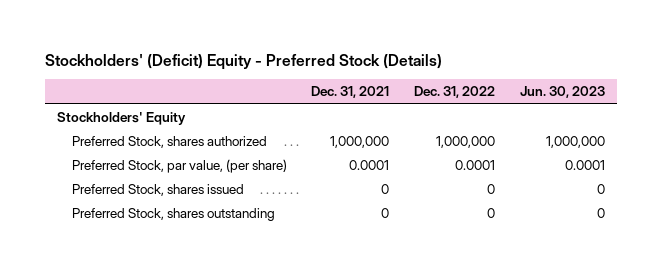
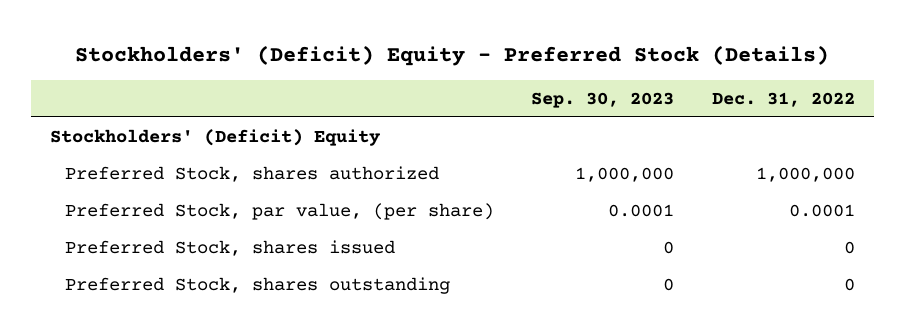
- | Dec. 31, 2021 | Dec. 31, 2022 | Jun. 30, 2023
+ | Sep. 30, 2023 | Dec. 31, 2022
- Stockholders' Equity
+ Stockholders' (Deficit) Equity

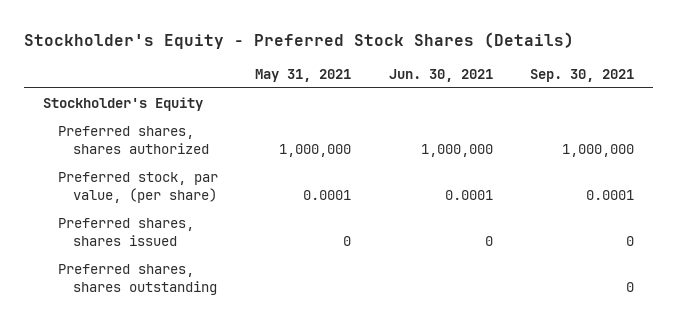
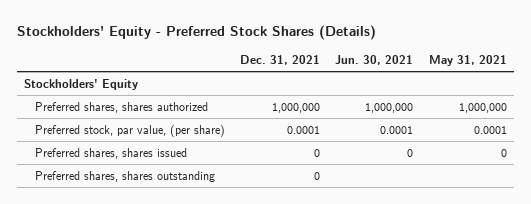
- Stockholder's Equity - Preferred Stock Shares (Details)
+ Stockholders' Equity - Preferred Stock Shares (Details)
- | May 31, 2021 | Jun. 30, 2021 | Sep. 30, 2021
+ | Dec. 31, 2021 | Jun. 30, 2021 | May 31, 2021
- Stockholder's Equity
+ Stockholders' Equity

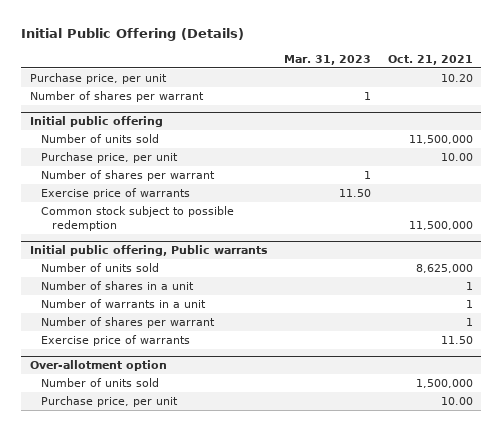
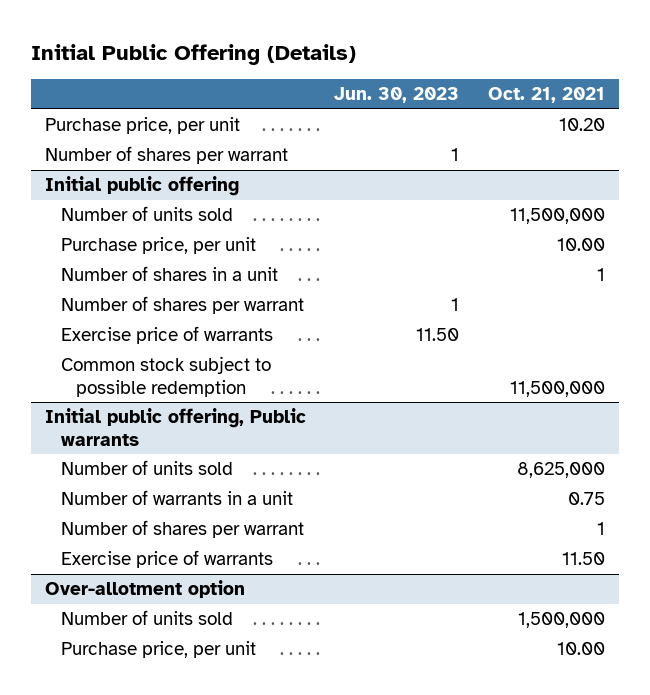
- | Mar. 31, 2023 | Oct. 21, 2021
+ | Jun. 30, 2023 | Oct. 21, 2021
@ Initial public offering
+ Number of shares in a unit | | 1
@ Initial public offering, Public warrants
- Number of shares in a unit | | 1
- Number of warrants in a unit | | 1
+ Number of warrants in a unit | | 0.75

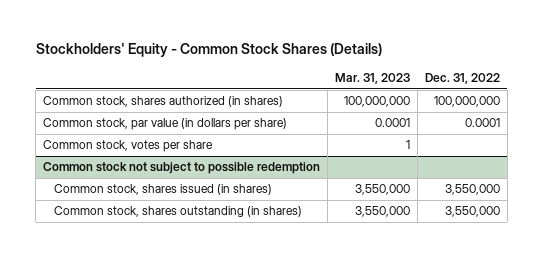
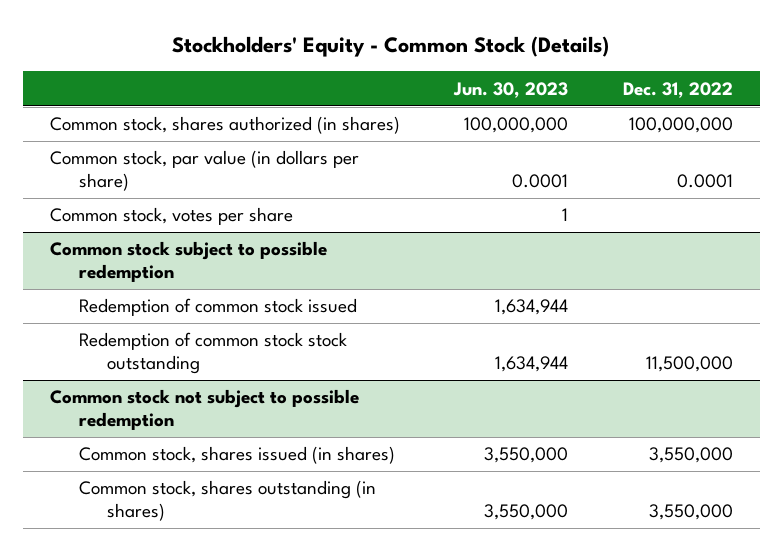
- Stockholders' Equity - Common Stock Shares (Details)
+ Stockholders' Equity - Common Stock (Details)
- | Mar. 31, 2023 | Dec. 31, 2022
+ | Jun. 30, 2023 | Dec. 31, 2022
+ Common stock subject to possible redemption
+ Redemption of common stock issued | 1,634,944 |
+ Redemption of common stock stock outstanding | 1,634,944 | 11,500,000

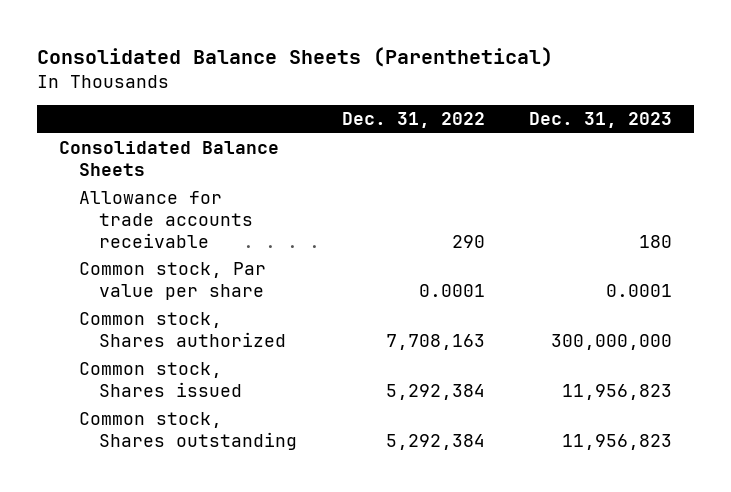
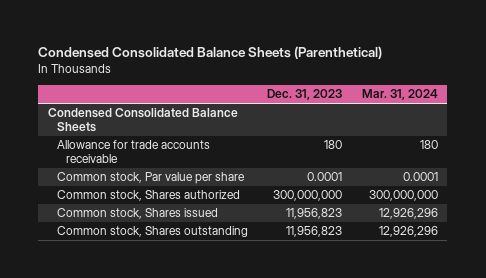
- Consolidated Balance Sheets (Parenthetical)
+ Condensed Consolidated Balance Sheets (Parenthetical)
- | Dec. 31, 2022 | Dec. 31, 2023
+ | Dec. 31, 2023 | Mar. 31, 2024
- Consolidated Balance Sheets
+ Condensed Consolidated Balance Sheets

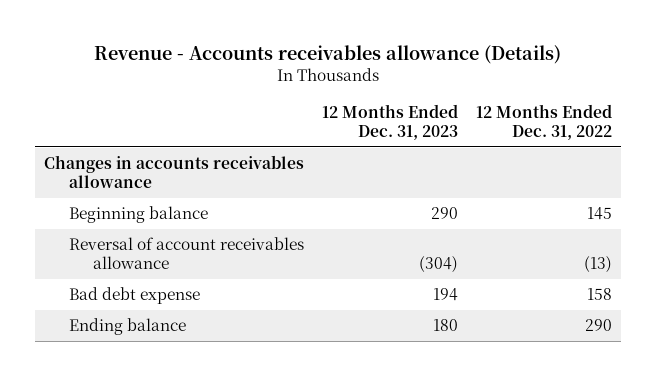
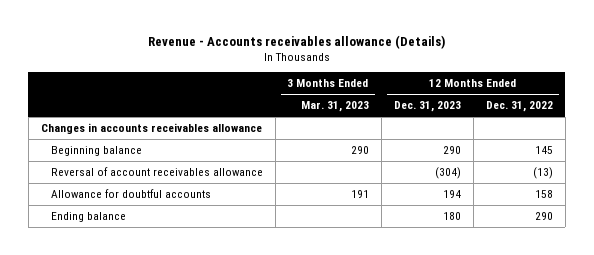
- | 12 Months Ended Dec. 31, 2023 | 12 Months Ended Dec. 31, 2022
+ | 3 Months Ended Mar. 31, 2023 | 12 Months Ended Dec. 31, 2023 | 12 Months Ended Dec. 31, 2022
- Bad debt expense | 194 | 158
+ Allowance for doubtful accounts | 191 | 194 | 158

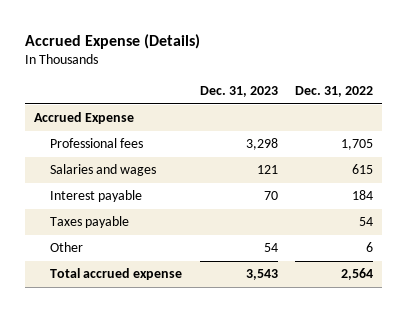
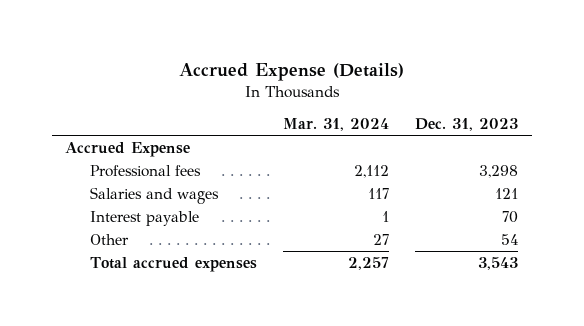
- | Dec. 31, 2023 | Dec. 31, 2022
+ | Mar. 31, 2024 | Dec. 31, 2023
- Taxes payable | | 54
- Total accrued expense | 3,543 | 2,564
+ Total accrued expenses | 2,257 | 3,543

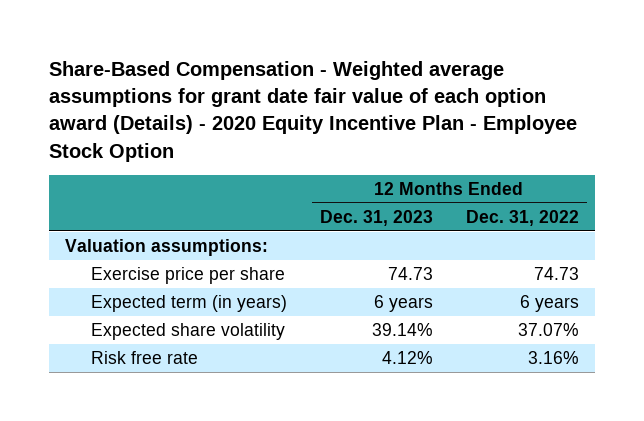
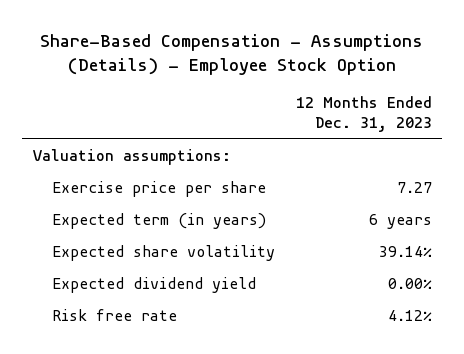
- Share-Based Compensation - Weighted average assumptions for grant date fair value of each option award (Details) - 2020 Equity Incentive Plan - Employee Stock Option
+ Share-Based Compensation - Assumptions (Details) - Employee Stock Option
- | 12 Months Ended Dec. 31, 2023 | 12 Months Ended Dec. 31, 2022
+ | 12 Months Ended Dec. 31, 2023
- Exercise price per share | 74.73 | 74.73
+ Exercise price per share | 7.27
+ Expected dividend yield | 0.00%

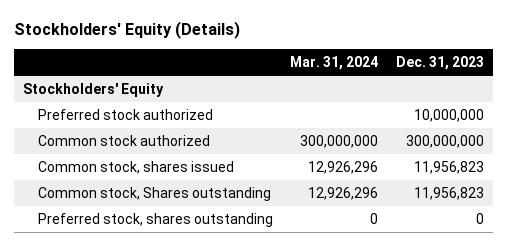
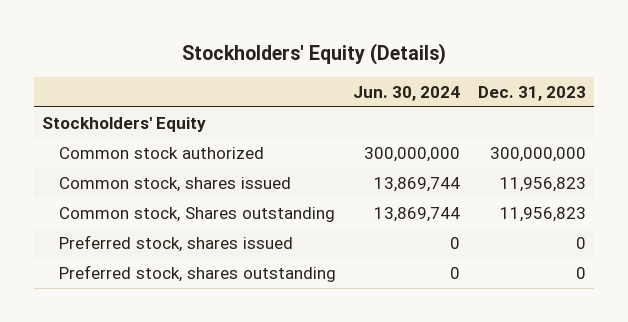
- | Mar. 31, 2024 | Dec. 31, 2023
+ | Jun. 30, 2024 | Dec. 31, 2023
- Preferred stock authorized | | 10,000,000
+ Preferred stock, shares issued | 0 | 0

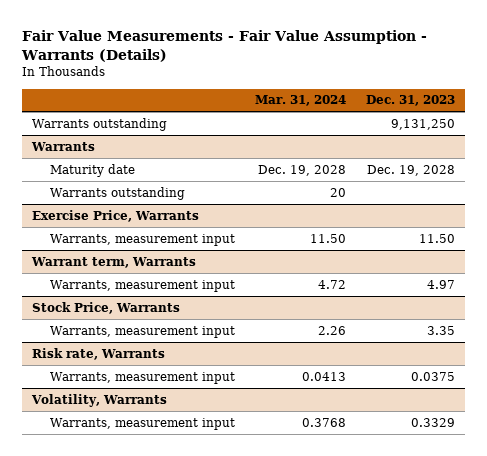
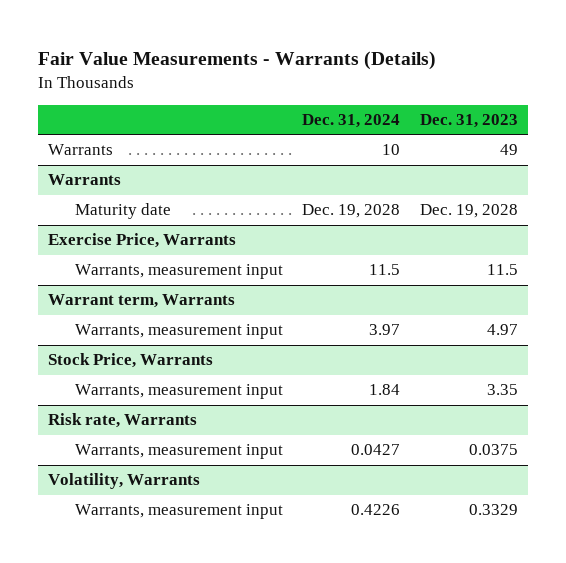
- Fair Value Measurements - Fair Value Assumption - Warrants (Details)
+ Fair Value Measurements - Warrants (Details)
- | Mar. 31, 2024 | Dec. 31, 2023
+ | Dec. 31, 2024 | Dec. 31, 2023
- Warrants outstanding | | 9,131,250
+ Warrants | 10 | 49
@ Warrants
- Warrants outstanding | 20 |
@ Exercise Price, Warrants
- Warrants, measurement input | 11.50 | 11.50
+ Warrants, measurement input | 11.5 | 11.5

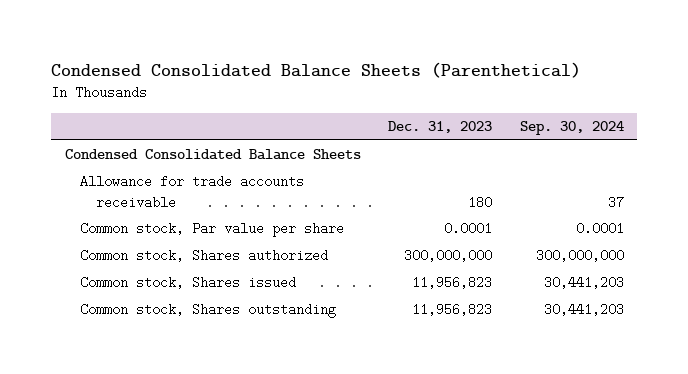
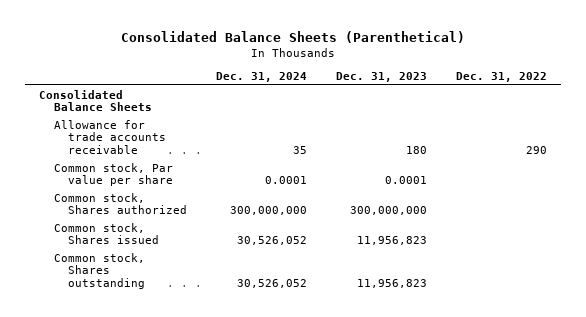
- Condensed Consolidated Balance Sheets (Parenthetical)
+ Consolidated Balance Sheets (Parenthetical)
- | Dec. 31, 2023 | Sep. 30, 2024
+ | Dec. 31, 2024 | Dec. 31, 2023 | Dec. 31, 2022
- Condensed Consolidated Balance Sheets
+ Consolidated Balance Sheets

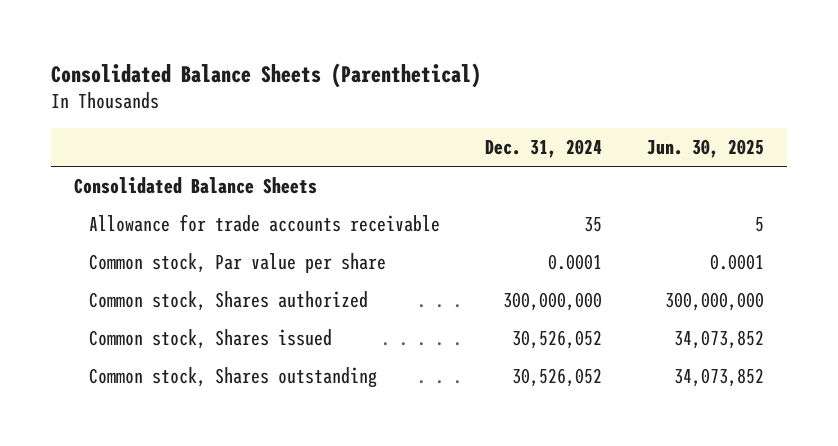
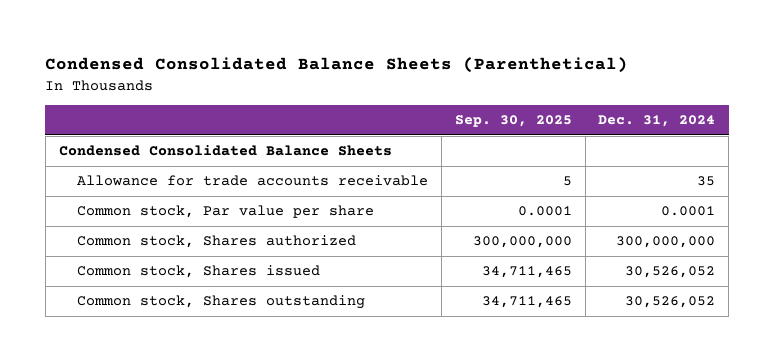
- Consolidated Balance Sheets (Parenthetical)
+ Condensed Consolidated Balance Sheets (Parenthetical)
- | Dec. 31, 2024 | Jun. 30, 2025
+ | Sep. 30, 2025 | Dec. 31, 2024
- Consolidated Balance Sheets
+ Condensed Consolidated Balance Sheets

